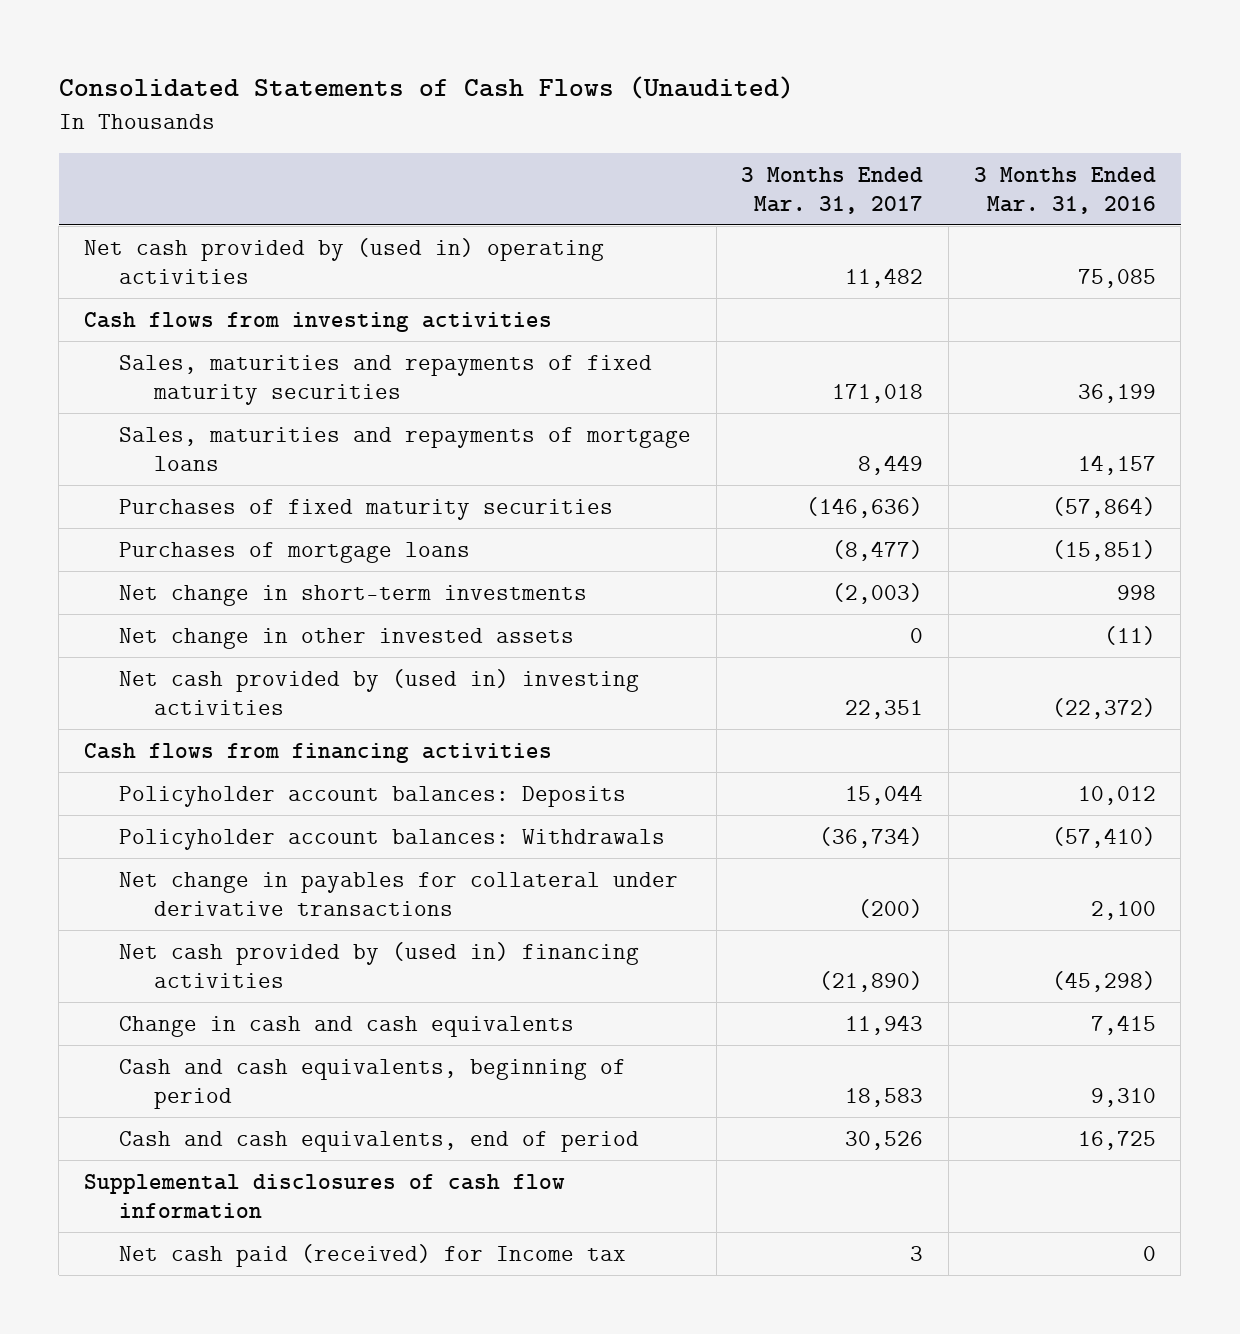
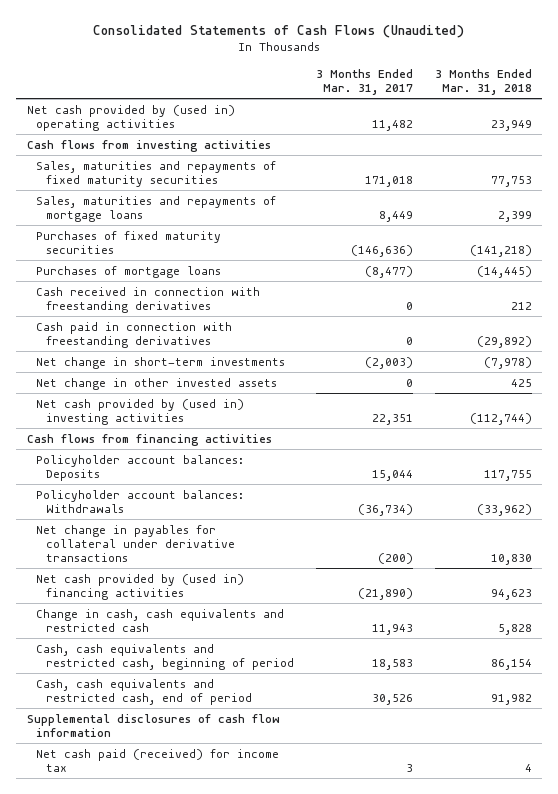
- | 3 Months Ended Mar. 31, 2017 | 3 Months Ended Mar. 31, 2016
+ | 3 Months Ended Mar. 31, 2017 | 3 Months Ended Mar. 31, 2018
+ Cash received in connection with freestanding derivatives | 0 | 212
+ Cash paid in connection with freestanding derivatives | 0 | (29,892)
- Change in cash and cash equivalents | 11,943 | 7,415
- Cash and cash equivalents, beginning of period | 18,583 | 9,310
- Cash and cash equivalents, end of period | 30,526 | 16,725
+ Change in cash, cash equivalents and restricted cash | 11,943 | 5,828
+ Cash, cash equivalents and restricted cash, beginning of period | 18,583 | 86,154
+ Cash, cash equivalents and restricted cash, end of period | 30,526 | 91,982
- Net cash paid (received) for Income tax | 3 | 0
+ Net cash paid (received) for income tax | 3 | 4

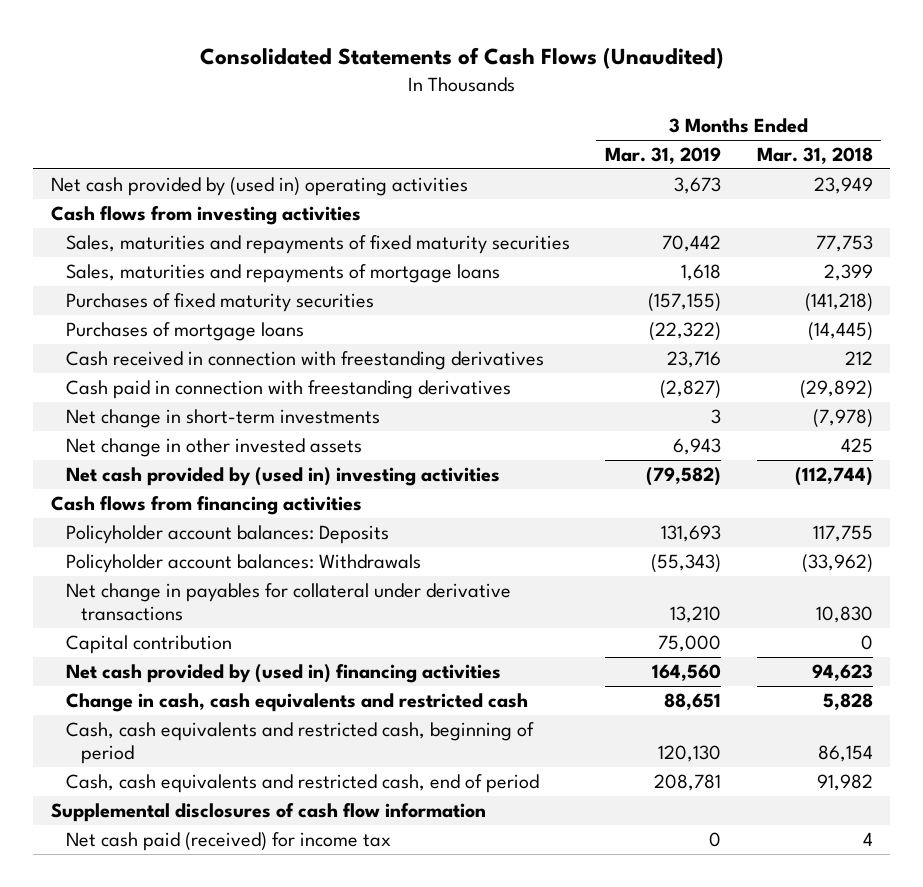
- | 3 Months Ended Mar. 31, 2017 | 3 Months Ended Mar. 31, 2018
+ | 3 Months Ended Mar. 31, 2019 | 3 Months Ended Mar. 31, 2018
+ Capital contribution | 75,000 | 0

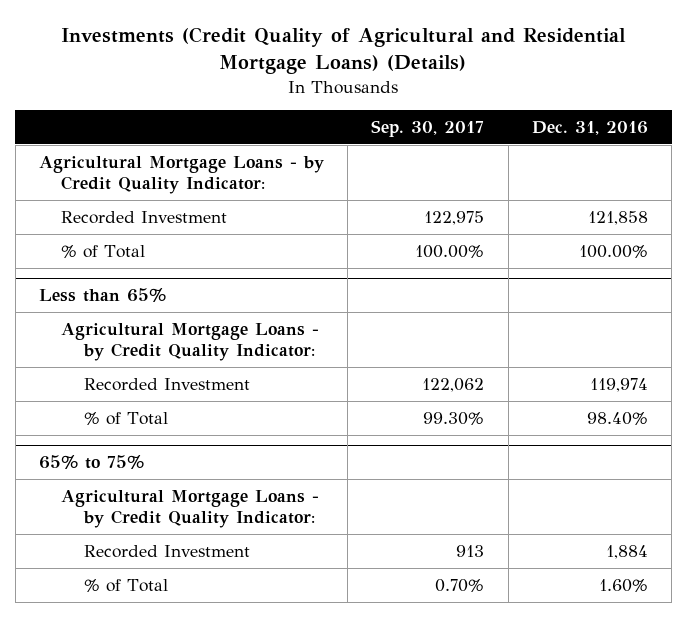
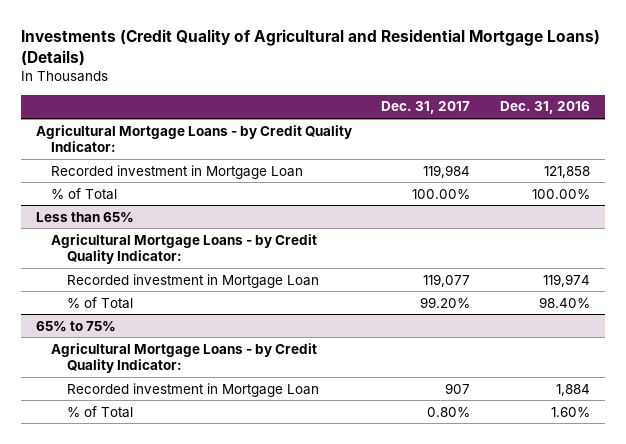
- | Sep. 30, 2017 | Dec. 31, 2016
+ | Dec. 31, 2017 | Dec. 31, 2016
- Recorded Investment | 122,975 | 121,858
+ Recorded investment in Mortgage Loan | 119,984 | 121,858
@ Less than 65%
- Recorded Investment | 122,062 | 119,974
+ Recorded investment in Mortgage Loan | 119,077 | 119,974
@ 65% to 75%
- Recorded Investment | 913 | 1,884
+ Recorded investment in Mortgage Loan | 907 | 1,884

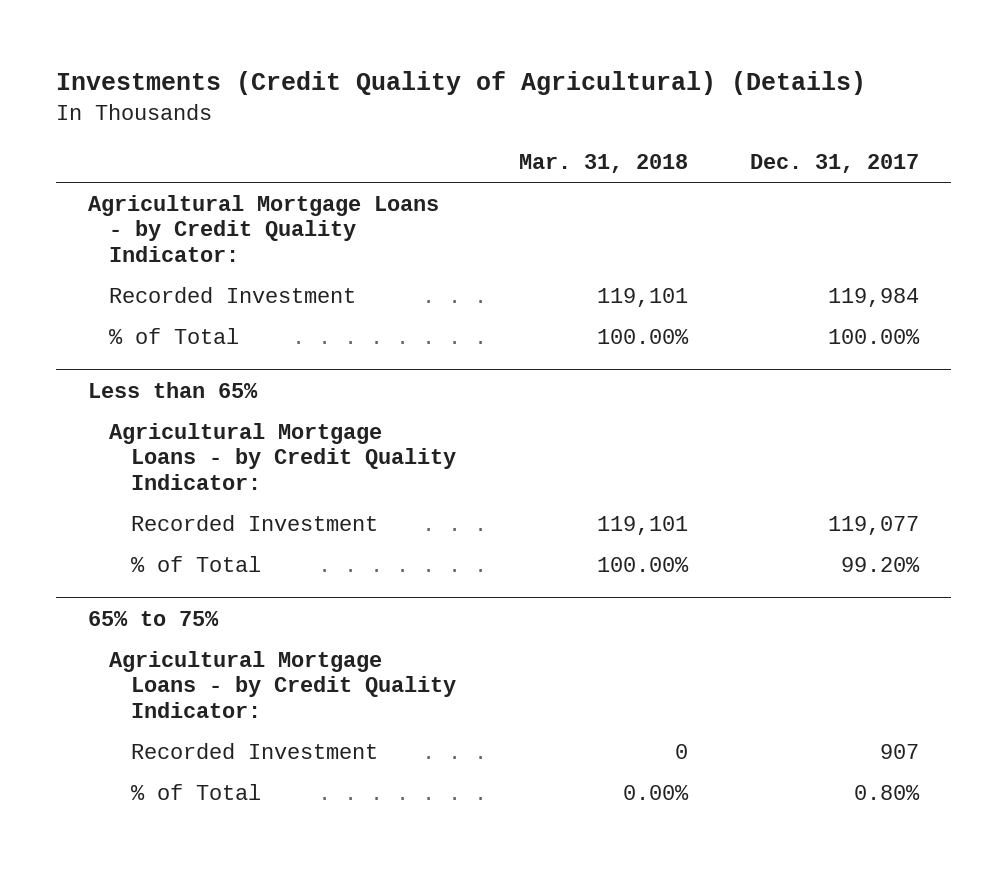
- Investments (Credit Quality of Agricultural and Residential Mortgage Loans) (Details)
+ Investments (Credit Quality of Agricultural) (Details)
- | Dec. 31, 2017 | Dec. 31, 2016
+ | Mar. 31, 2018 | Dec. 31, 2017
- Recorded investment in Mortgage Loan | 119,984 | 121,858
+ Recorded Investment | 119,101 | 119,984
@ Less than 65%
- Recorded investment in Mortgage Loan | 119,077 | 119,974
+ Recorded Investment | 119,101 | 119,077
@ 65% to 75%
- Recorded investment in Mortgage Loan | 907 | 1,884
+ Recorded Investment | 0 | 907

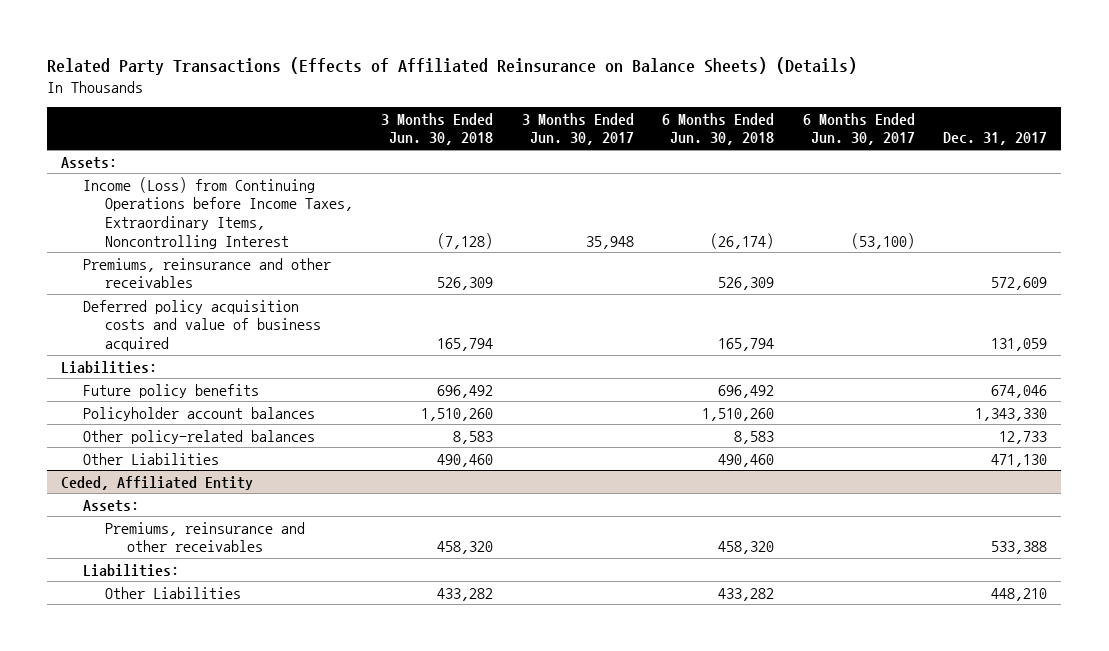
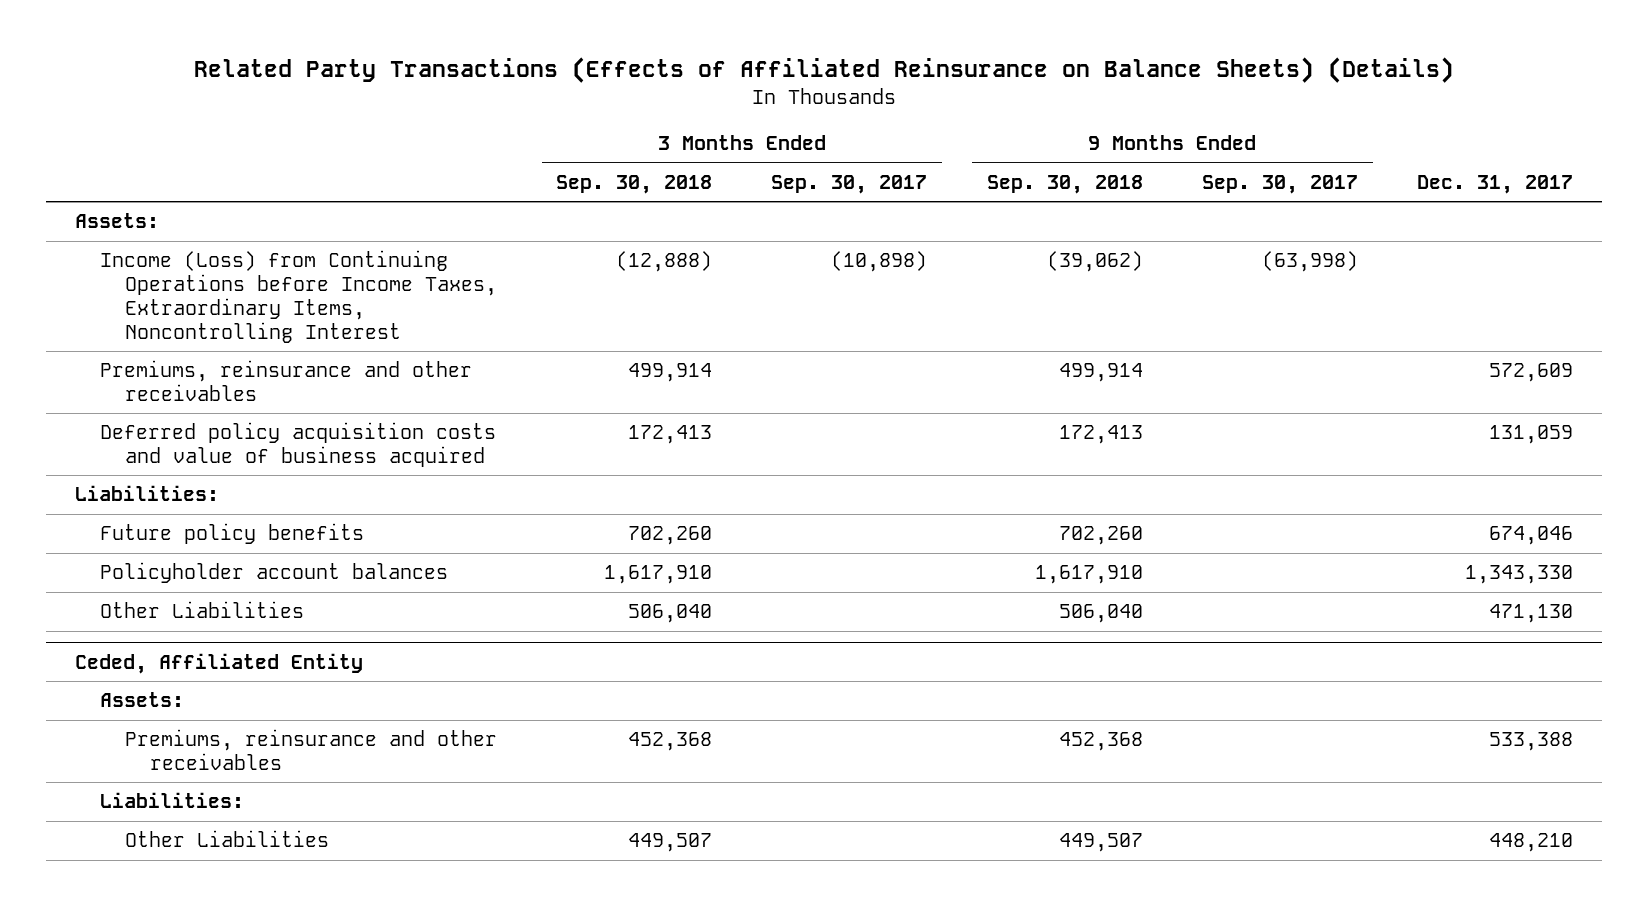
- | 3 Months Ended Jun. 30, 2018 | 3 Months Ended Jun. 30, 2017 | 6 Months Ended Jun. 30, 2018 | 6 Months Ended Jun. 30, 2017 | Dec. 31, 2017
+ | 3 Months Ended Sep. 30, 2018 | 3 Months Ended Sep. 30, 2017 | 9 Months Ended Sep. 30, 2018 | 9 Months Ended Sep. 30, 2017 | Dec. 31, 2017
- Other policy-related balances | 8,583 | | 8,583 | | 12,733

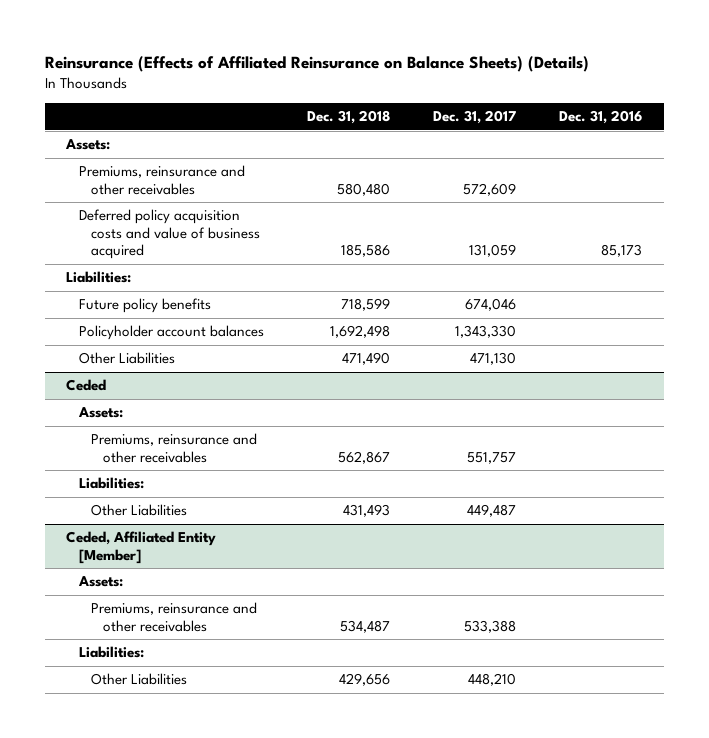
- Related Party Transactions (Effects of Affiliated Reinsurance on Balance Sheets) (Details)
+ Reinsurance (Effects of Affiliated Reinsurance on Balance Sheets) (Details)
- | 3 Months Ended Sep. 30, 2018 | 3 Months Ended Sep. 30, 2017 | 9 Months Ended Sep. 30, 2018 | 9 Months Ended Sep. 30, 2017 | Dec. 31, 2017
+ | Dec. 31, 2018 | Dec. 31, 2017 | Dec. 31, 2016
- Income (Loss) from Continuing Operations before Income Taxes, Extraordinary Items, Noncontrolling Interest | (12,888) | (10,898) | (39,062) | (63,998) |
- Ceded, Affiliated Entity
+ Ceded
+ Premiums, reinsurance and other receivables | 562,867 | 551,757 |
+ Liabilities:
+ Other Liabilities | 431,493 | 449,487 |
+ Ceded, Affiliated Entity [Member]
+ Assets:

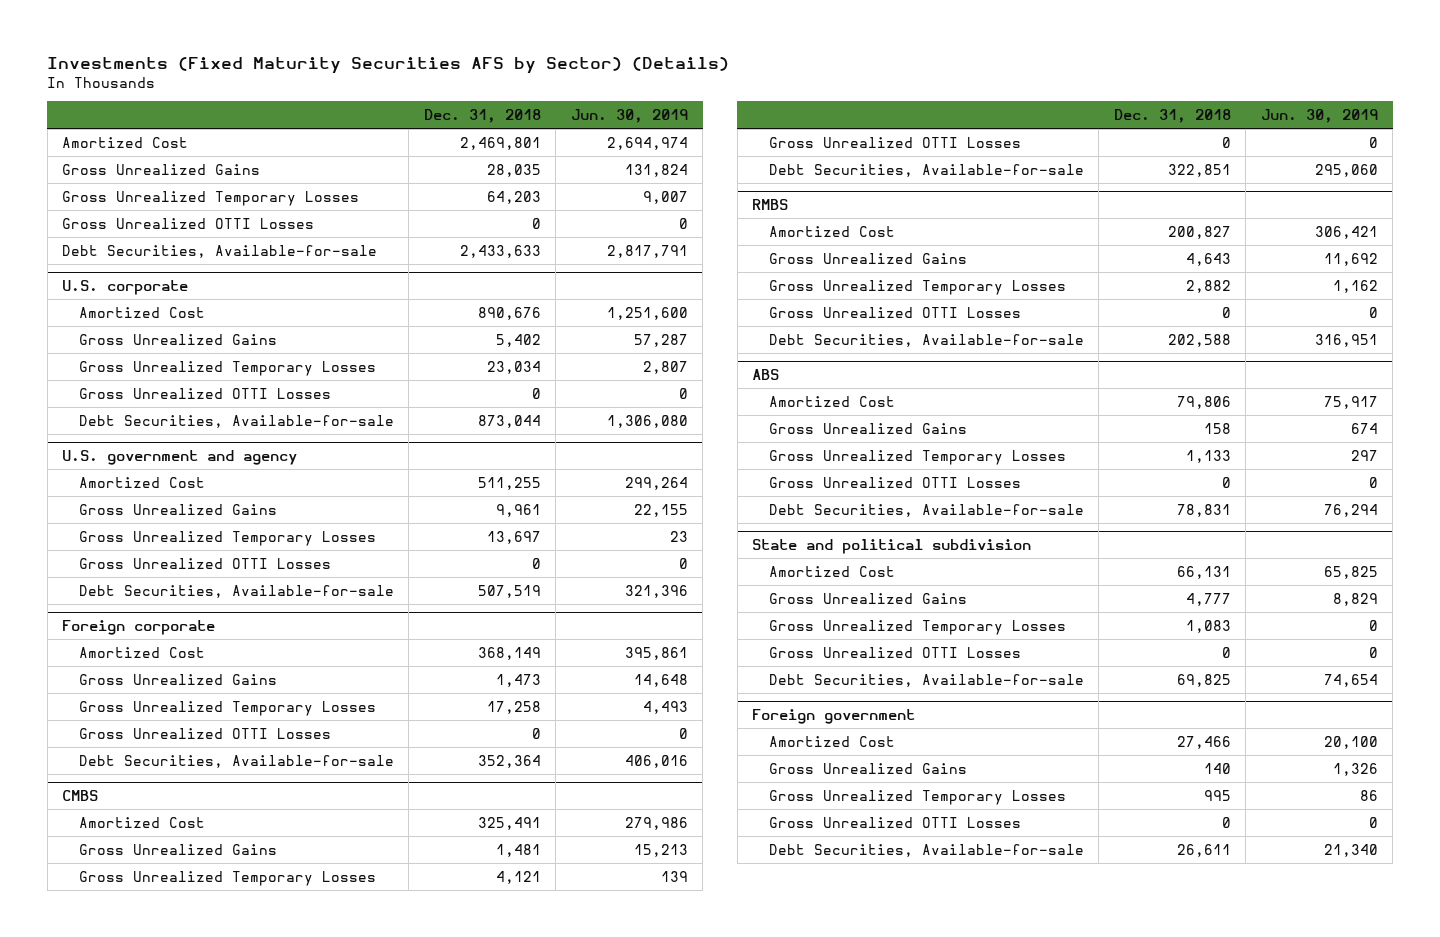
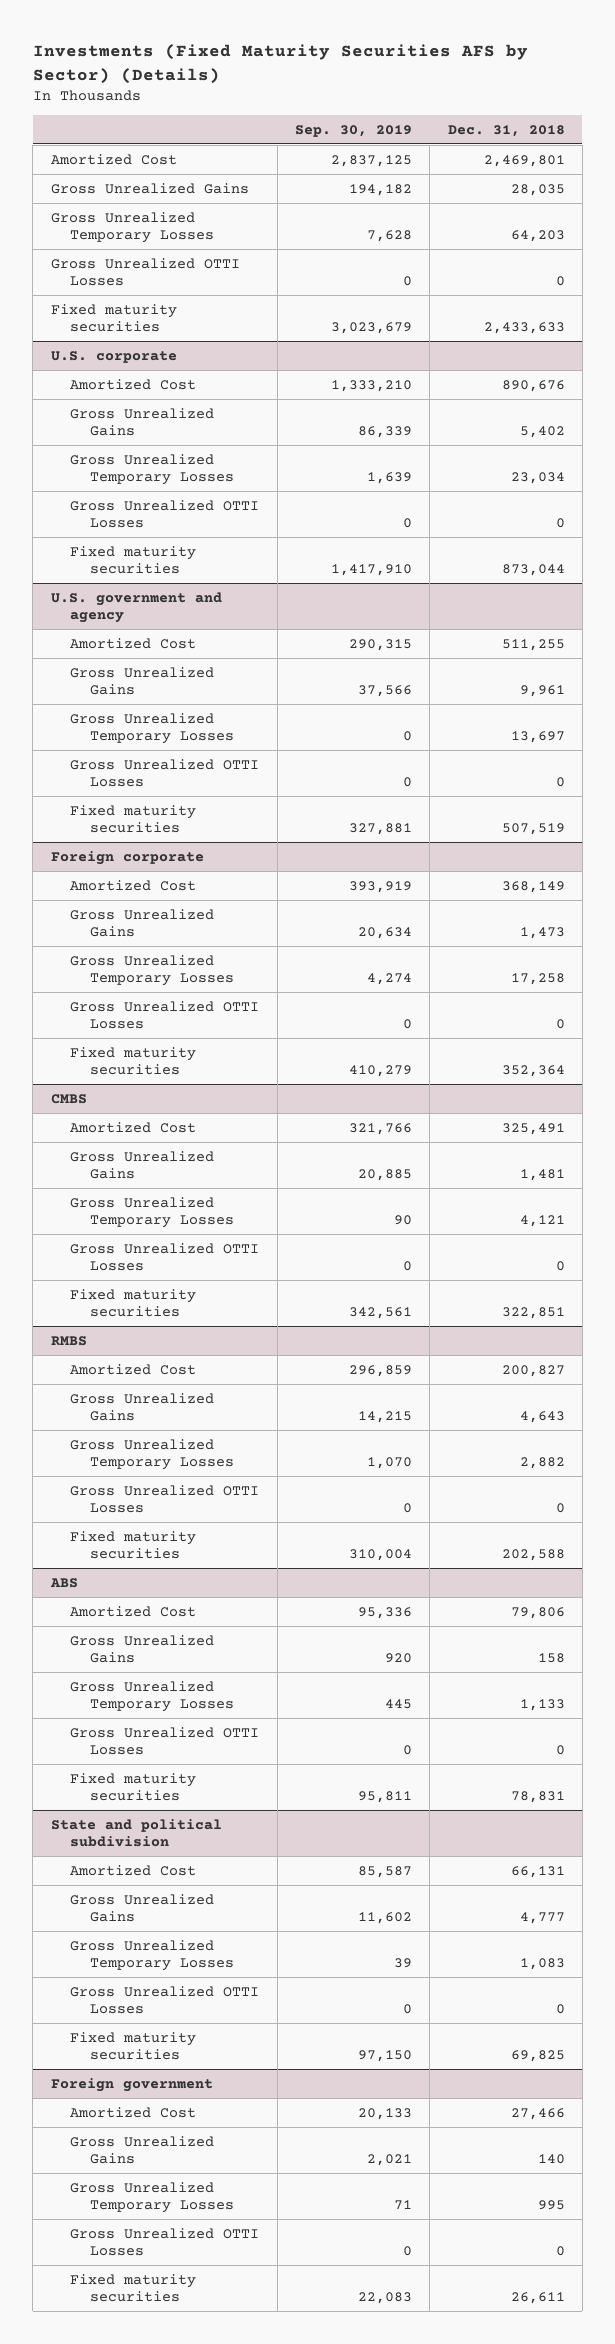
- | Dec. 31, 2018 | Jun. 30, 2019
+ | Sep. 30, 2019 | Dec. 31, 2018
- Debt Securities, Available-for-sale | 2,433,633 | 2,817,791
+ Fixed maturity securities | 3,023,679 | 2,433,633
@ U.S. corporate
- Debt Securities, Available-for-sale | 873,044 | 1,306,080
+ Fixed maturity securities | 1,417,910 | 873,044
@ U.S. government and agency
- Debt Securities, Available-for-sale | 507,519 | 321,396
+ Fixed maturity securities | 327,881 | 507,519
@ Foreign corporate
- Debt Securities, Available-for-sale | 352,364 | 406,016
+ Fixed maturity securities | 410,279 | 352,364
@ CMBS
- Debt Securities, Available-for-sale | 322,851 | 295,060
+ Fixed maturity securities | 342,561 | 322,851
@ RMBS
- Debt Securities, Available-for-sale | 202,588 | 316,951
+ Fixed maturity securities | 310,004 | 202,588
@ ABS
- Debt Securities, Available-for-sale | 78,831 | 76,294
+ Fixed maturity securities | 95,811 | 78,831
@ State and political subdivision
- Debt Securities, Available-for-sale | 69,825 | 74,654
+ Fixed maturity securities | 97,150 | 69,825
@ Foreign government
- Debt Securities, Available-for-sale | 26,611 | 21,340
+ Fixed maturity securities | 22,083 | 26,611

